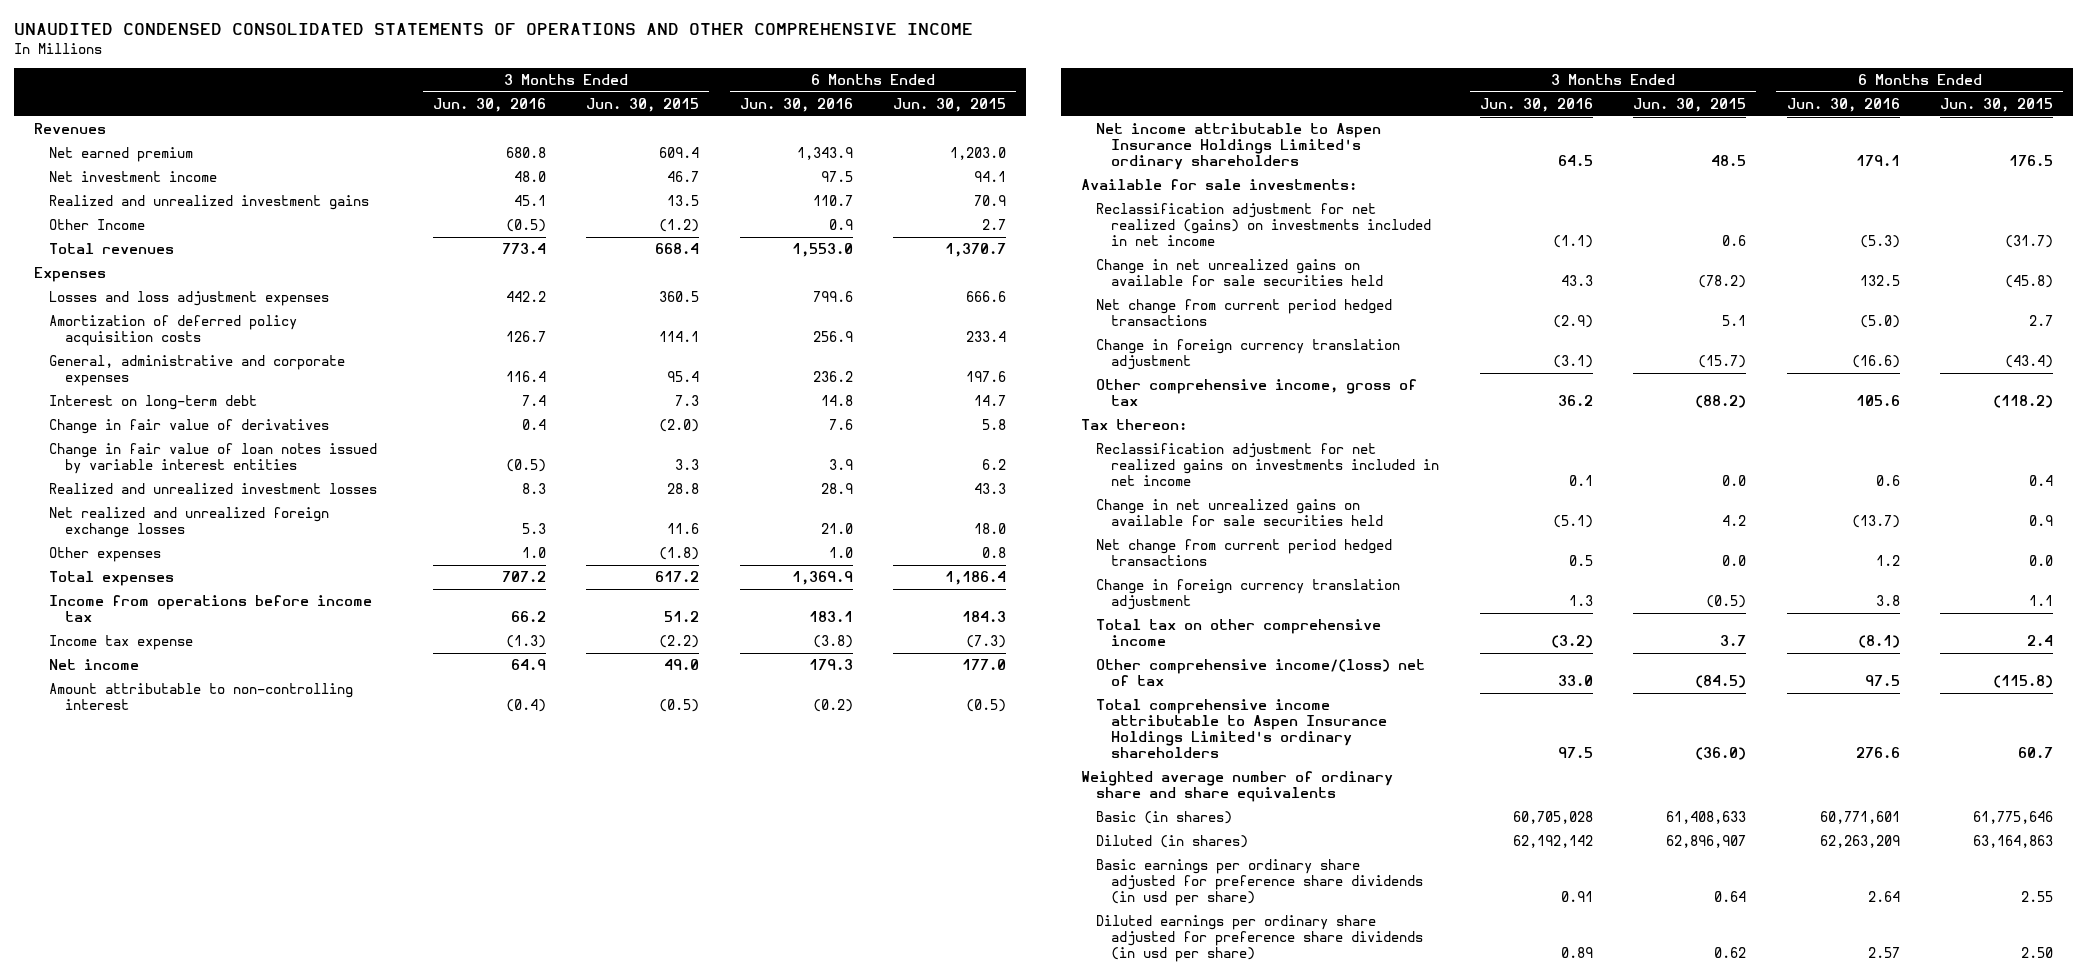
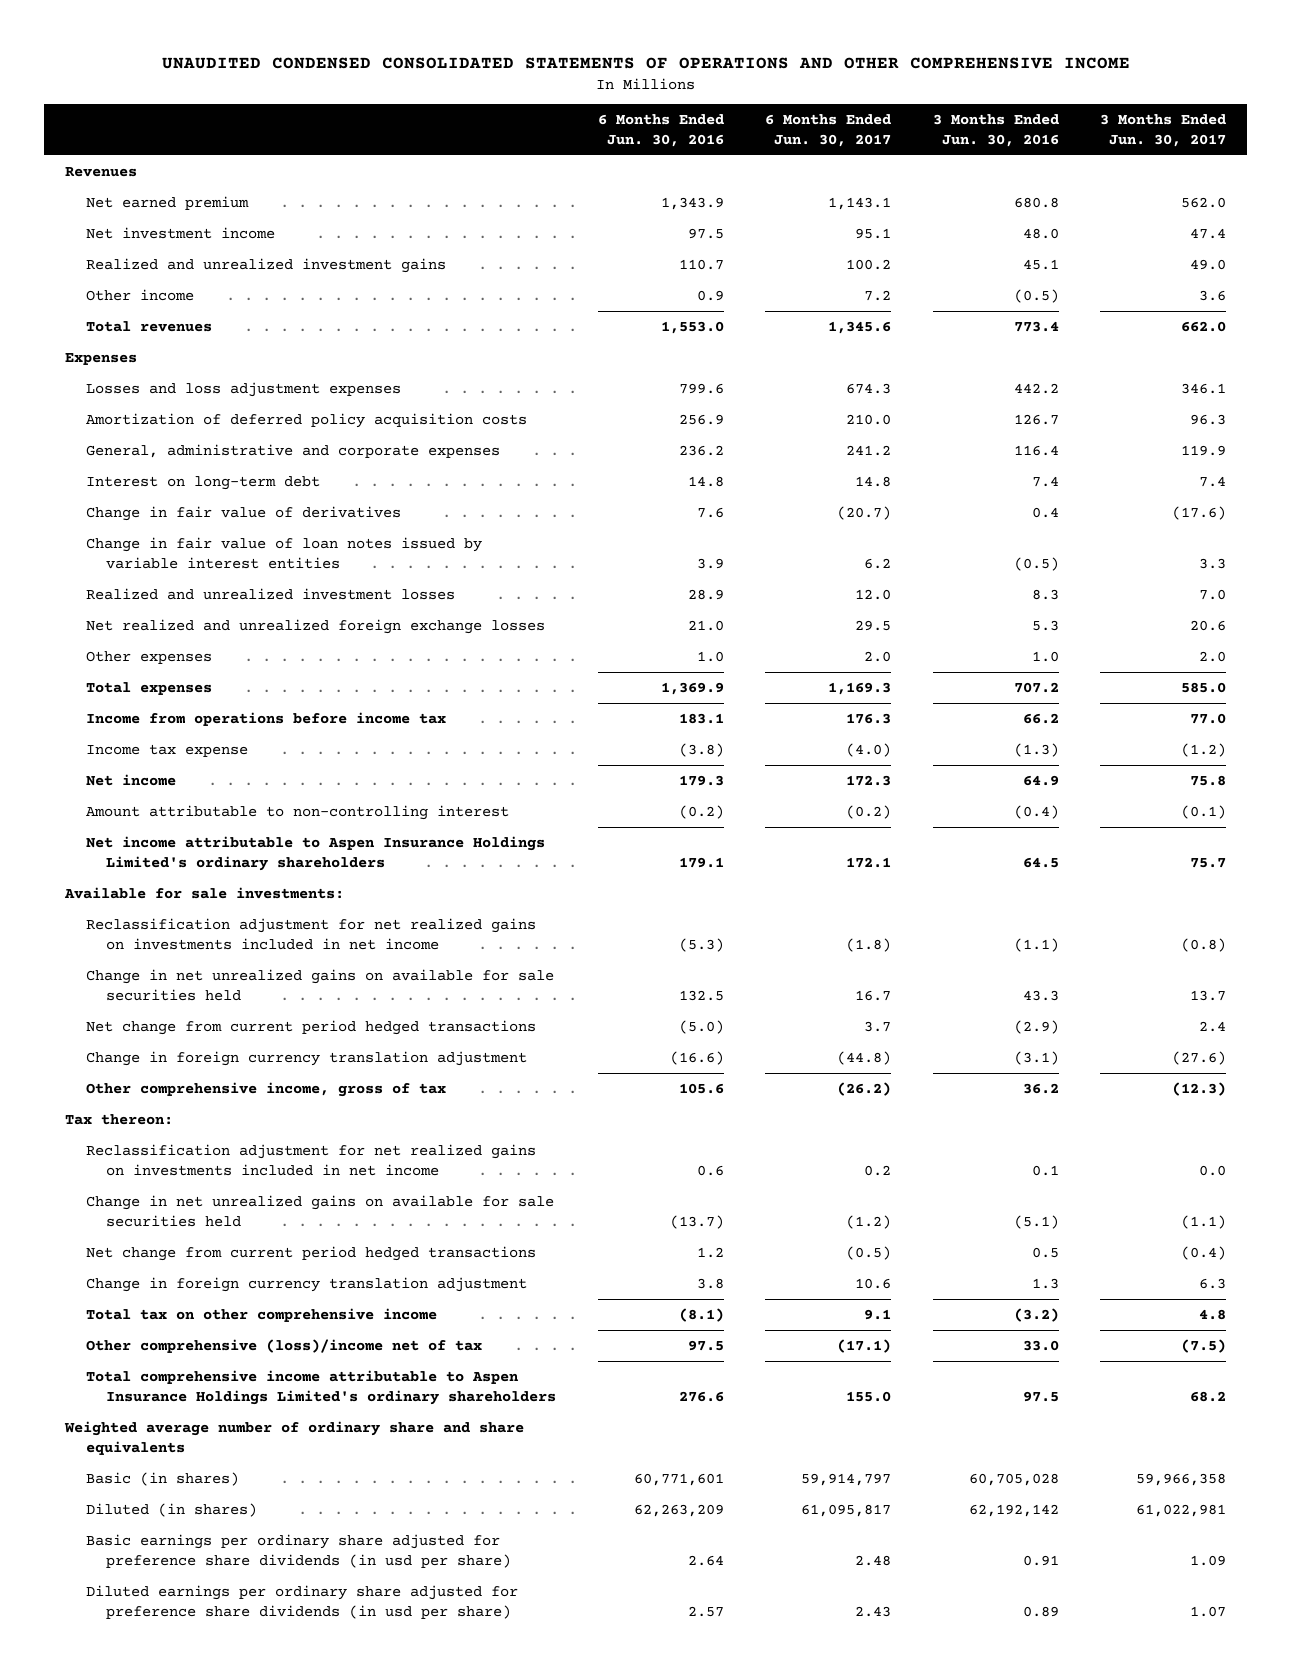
- | 3 Months Ended Jun. 30, 2016 | 3 Months Ended Jun. 30, 2015 | 6 Months Ended Jun. 30, 2016 | 6 Months Ended Jun. 30, 2015
+ | 6 Months Ended Jun. 30, 2016 | 6 Months Ended Jun. 30, 2017 | 3 Months Ended Jun. 30, 2016 | 3 Months Ended Jun. 30, 2017
- Other Income | (0.5) | (1.2) | 0.9 | 2.7
+ Other income | 0.9 | 7.2 | (0.5) | 3.6
- Reclassification adjustment for net realized (gains) on investments included in net income | (1.1) | 0.6 | (5.3) | (31.7)
+ Reclassification adjustment for net realized gains on investments included in net income | (5.3) | (1.8) | (1.1) | (0.8)
- Other comprehensive income/(loss) net of tax | 33.0 | (84.5) | 97.5 | (115.8)
+ Other comprehensive (loss)/income net of tax | 97.5 | (17.1) | 33.0 | (7.5)

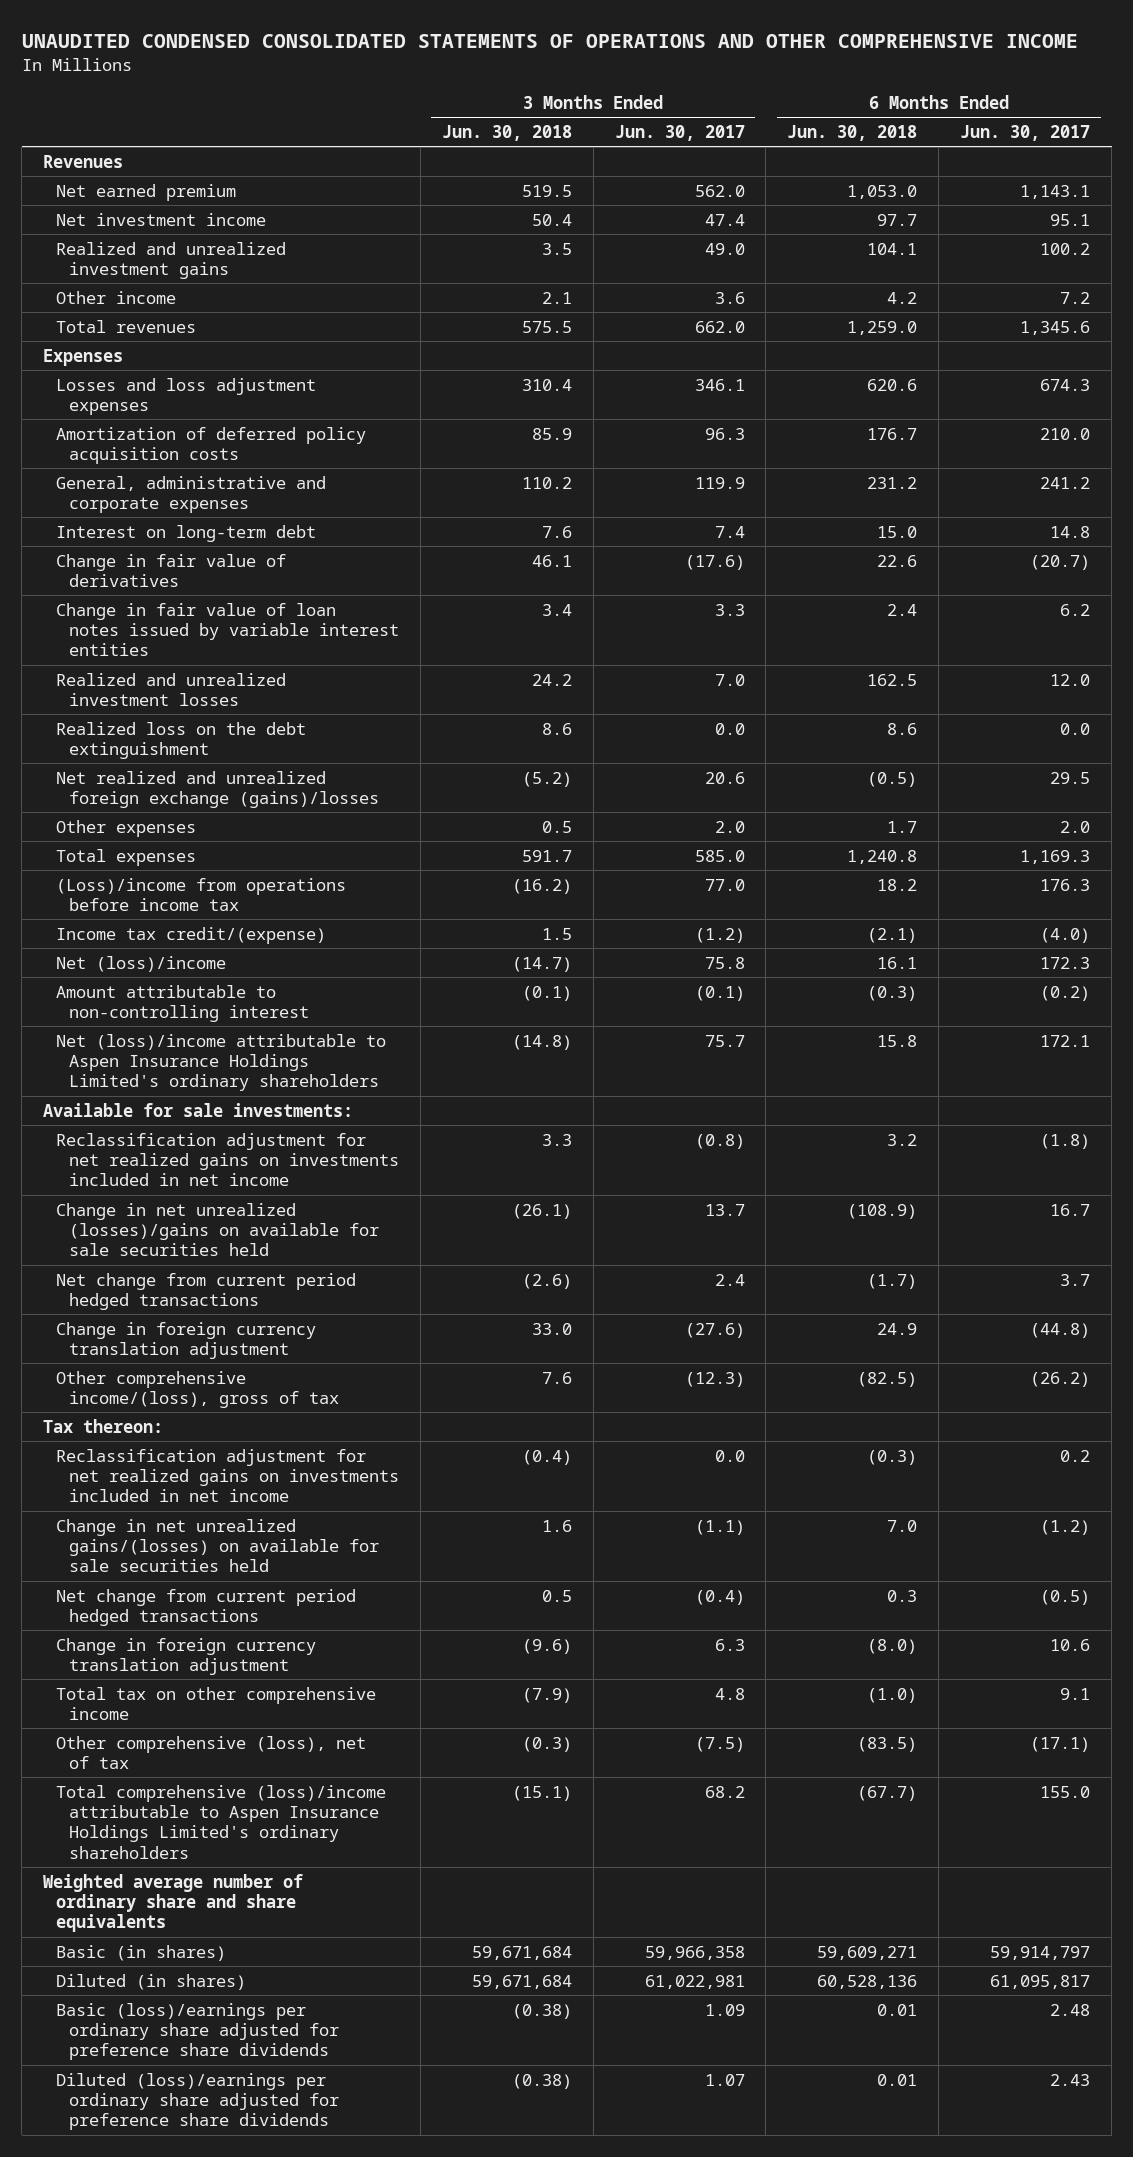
- | 6 Months Ended Jun. 30, 2016 | 6 Months Ended Jun. 30, 2017 | 3 Months Ended Jun. 30, 2016 | 3 Months Ended Jun. 30, 2017
+ | 3 Months Ended Jun. 30, 2018 | 3 Months Ended Jun. 30, 2017 | 6 Months Ended Jun. 30, 2018 | 6 Months Ended Jun. 30, 2017
- Net realized and unrealized foreign exchange losses | 21.0 | 29.5 | 5.3 | 20.6
+ Realized loss on the debt extinguishment | 8.6 | 0.0 | 8.6 | 0.0
+ Net realized and unrealized foreign exchange (gains)/losses | (5.2) | 20.6 | (0.5) | 29.5
- Income from operations before income tax | 183.1 | 176.3 | 66.2 | 77.0
- Income tax expense | (3.8) | (4.0) | (1.3) | (1.2)
- Net income | 179.3 | 172.3 | 64.9 | 75.8
+ (Loss)/income from operations before income tax | (16.2) | 77.0 | 18.2 | 176.3
+ Income tax credit/(expense) | 1.5 | (1.2) | (2.1) | (4.0)
+ Net (loss)/income | (14.7) | 75.8 | 16.1 | 172.3
- Net income attributable to Aspen Insurance Holdings Limited's ordinary shareholders | 179.1 | 172.1 | 64.5 | 75.7
+ Net (loss)/income attributable to Aspen Insurance Holdings Limited's ordinary shareholders | (14.8) | 75.7 | 15.8 | 172.1
- Change in net unrealized gains on available for sale securities held | 132.5 | 16.7 | 43.3 | 13.7
+ Change in net unrealized (losses)/gains on available for sale securities held | (26.1) | 13.7 | (108.9) | 16.7
- Other comprehensive income, gross of tax | 105.6 | (26.2) | 36.2 | (12.3)
+ Other comprehensive income/(loss), gross of tax | 7.6 | (12.3) | (82.5) | (26.2)
- Change in net unrealized gains on available for sale securities held | (13.7) | (1.2) | (5.1) | (1.1)
+ Change in net unrealized gains/(losses) on available for sale securities held | 1.6 | (1.1) | 7.0 | (1.2)
- Other comprehensive (loss)/income net of tax | 97.5 | (17.1) | 33.0 | (7.5)
- Total comprehensive income attributable to Aspen Insurance Holdings Limited's ordinary shareholders | 276.6 | 155.0 | 97.5 | 68.2
+ Other comprehensive (loss), net of tax | (0.3) | (7.5) | (83.5) | (17.1)
+ Total comprehensive (loss)/income attributable to Aspen Insurance Holdings Limited's ordinary shareholders | (15.1) | 68.2 | (67.7) | 155.0
- Basic earnings per ordinary share adjusted for preference share dividends (in usd per share) | 2.64 | 2.48 | 0.91 | 1.09
- Diluted earnings per ordinary share adjusted for preference share dividends (in usd per share) | 2.57 | 2.43 | 0.89 | 1.07
+ Basic (loss)/earnings per ordinary share adjusted for preference share dividends | (0.38) | 1.09 | 0.01 | 2.48
+ Diluted (loss)/earnings per ordinary share adjusted for preference share dividends | (0.38) | 1.07 | 0.01 | 2.43

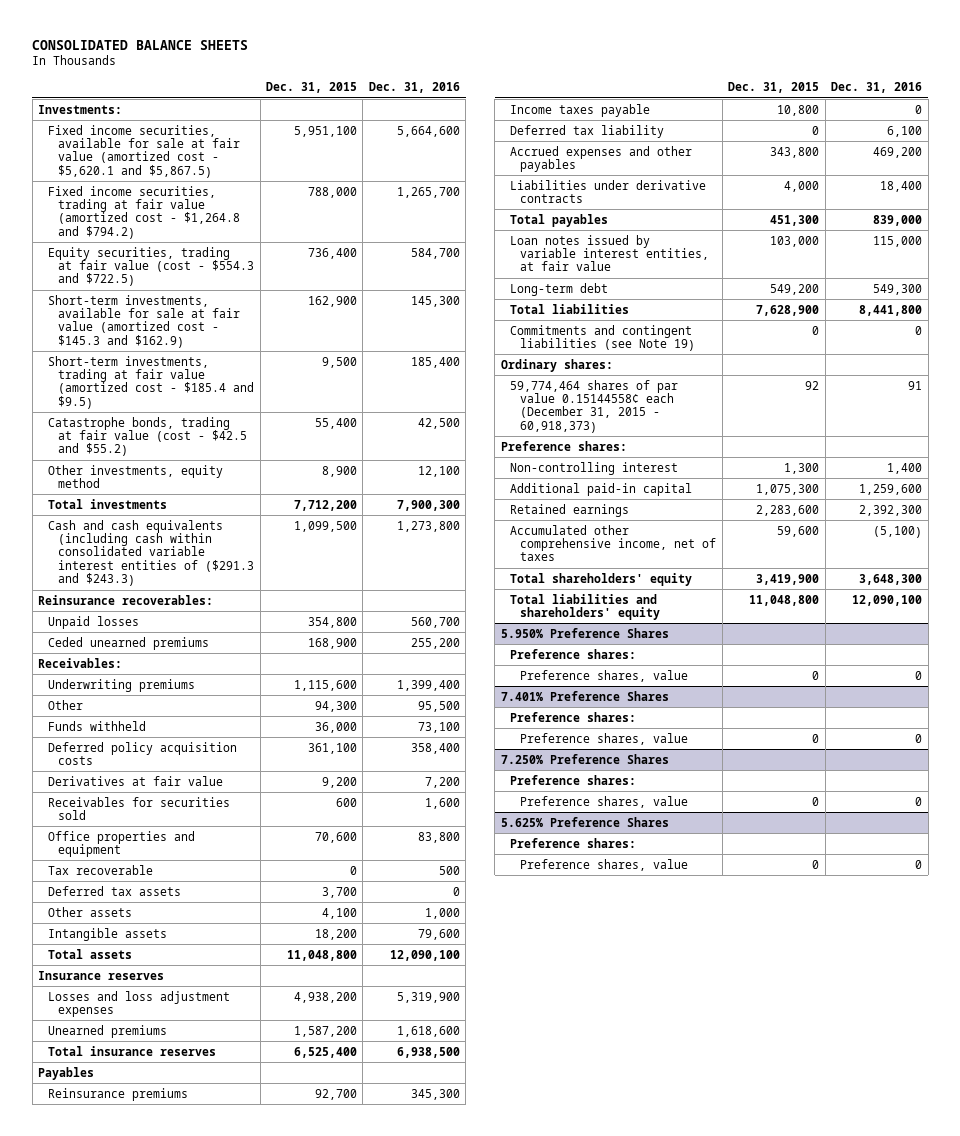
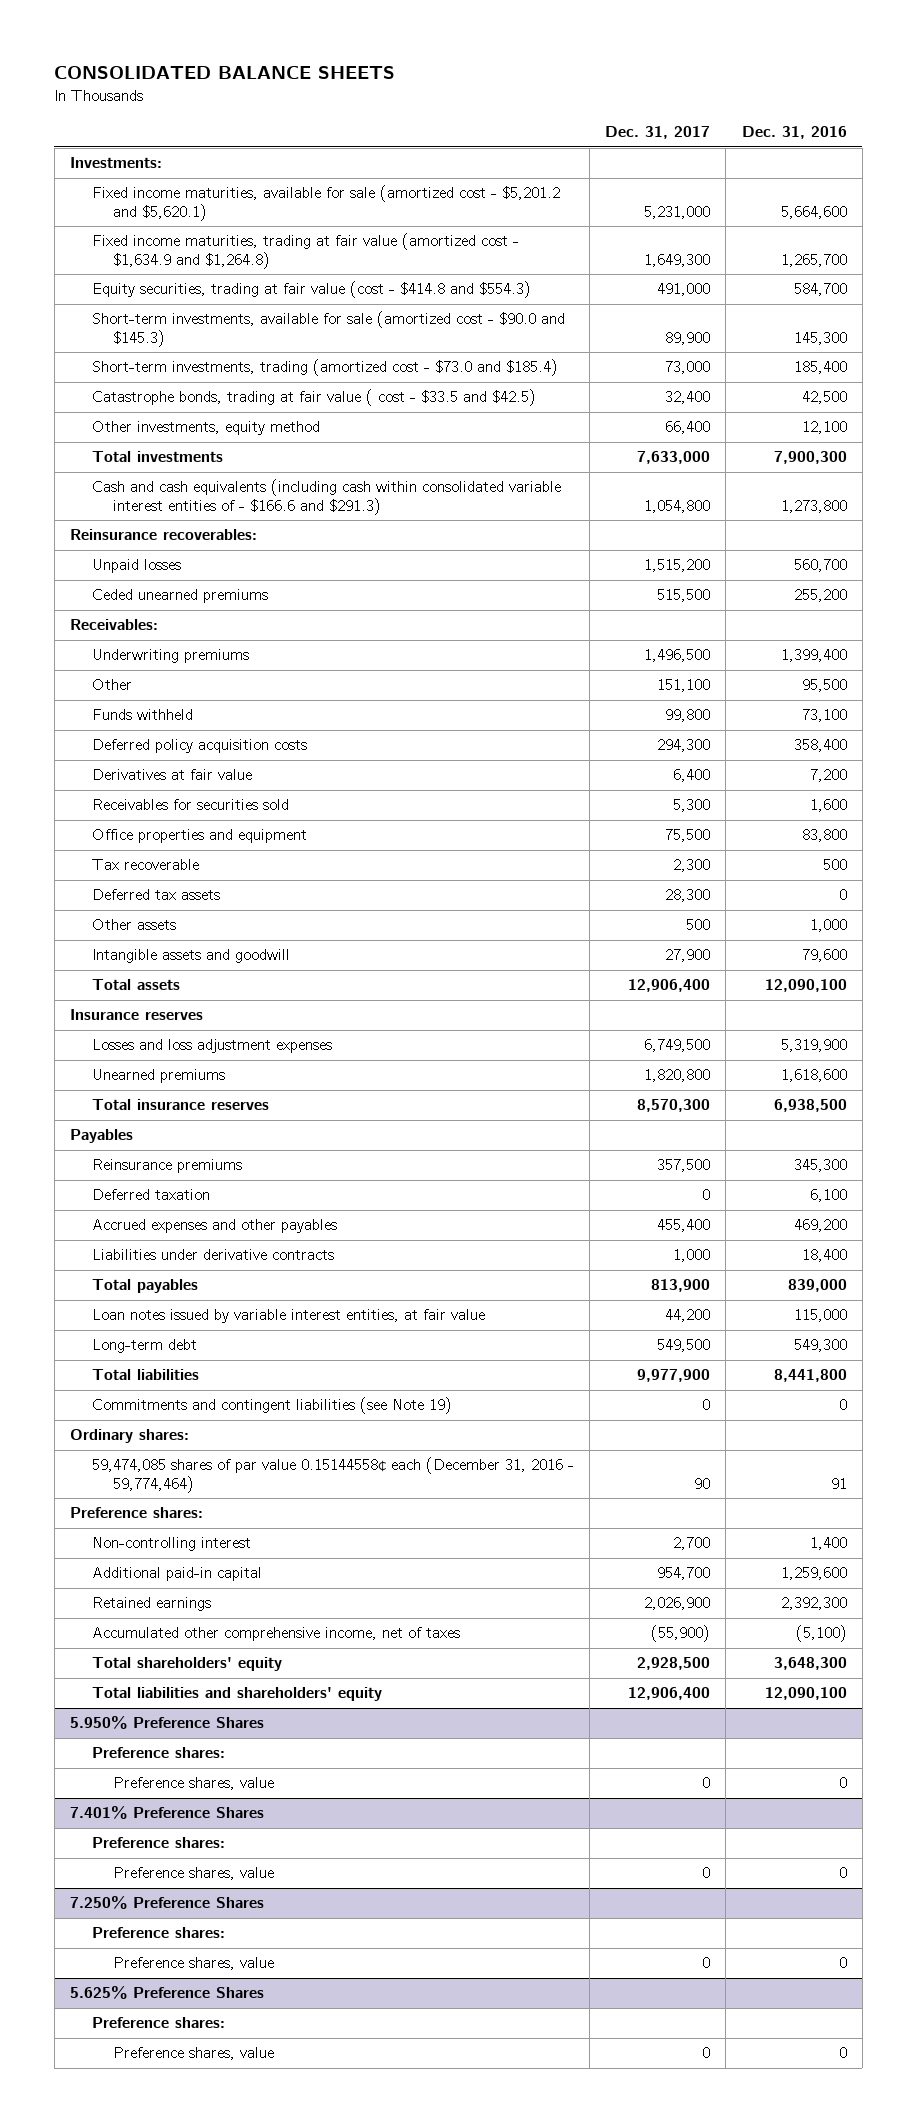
- | Dec. 31, 2015 | Dec. 31, 2016
+ | Dec. 31, 2017 | Dec. 31, 2016
- Fixed income securities, available for sale at fair value (amortized cost - $5,620.1 and $5,867.5) | 5,951,100 | 5,664,600
- Fixed income securities, trading at fair value (amortized cost - $1,264.8 and $794.2) | 788,000 | 1,265,700
- Equity securities, trading at fair value (cost - $554.3 and $722.5) | 736,400 | 584,700
- Short-term investments, available for sale at fair value (amortized cost - $145.3 and $162.9) | 162,900 | 145,300
- Short-term investments, trading at fair value (amortized cost - $185.4 and $9.5) | 9,500 | 185,400
- Catastrophe bonds, trading at fair value (cost - $42.5 and $55.2) | 55,400 | 42,500
+ Fixed income maturities, available for sale (amortized cost - $5,201.2 and $5,620.1) | 5,231,000 | 5,664,600
+ Fixed income maturities, trading at fair value (amortized cost - $1,634.9 and $1,264.8) | 1,649,300 | 1,265,700
+ Equity securities, trading at fair value (cost - $414.8 and $554.3) | 491,000 | 584,700
+ Short-term investments, available for sale (amortized cost - $90.0 and $145.3) | 89,900 | 145,300
+ Short-term investments, trading (amortized cost - $73.0 and $185.4) | 73,000 | 185,400
+ Catastrophe bonds, trading at fair value ( cost - $33.5 and $42.5) | 32,400 | 42,500
- Cash and cash equivalents (including cash within consolidated variable interest entities of ($291.3 and $243.3) | 1,099,500 | 1,273,800
+ Cash and cash equivalents (including cash within consolidated variable interest entities of - $166.6 and $291.3) | 1,054,800 | 1,273,800
- Intangible assets | 18,200 | 79,600
+ Intangible assets and goodwill | 27,900 | 79,600
- Income taxes payable | 10,800 | 0
- Deferred tax liability | 0 | 6,100
+ Deferred taxation | 0 | 6,100
- 59,774,464 shares of par value 0.15144558¢ each (December 31, 2015 - 60,918,373) | 92 | 91
+ 59,474,085 shares of par value 0.15144558¢ each (December 31, 2016 - 59,774,464) | 90 | 91

